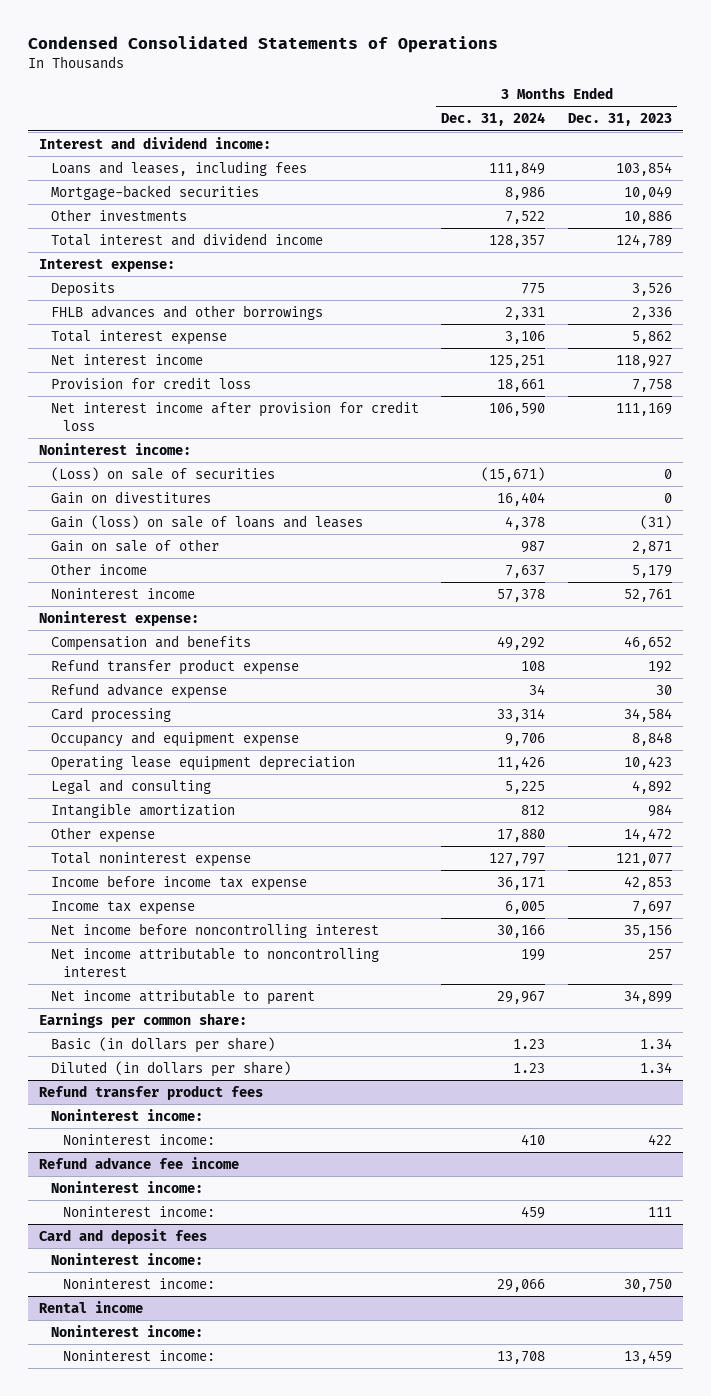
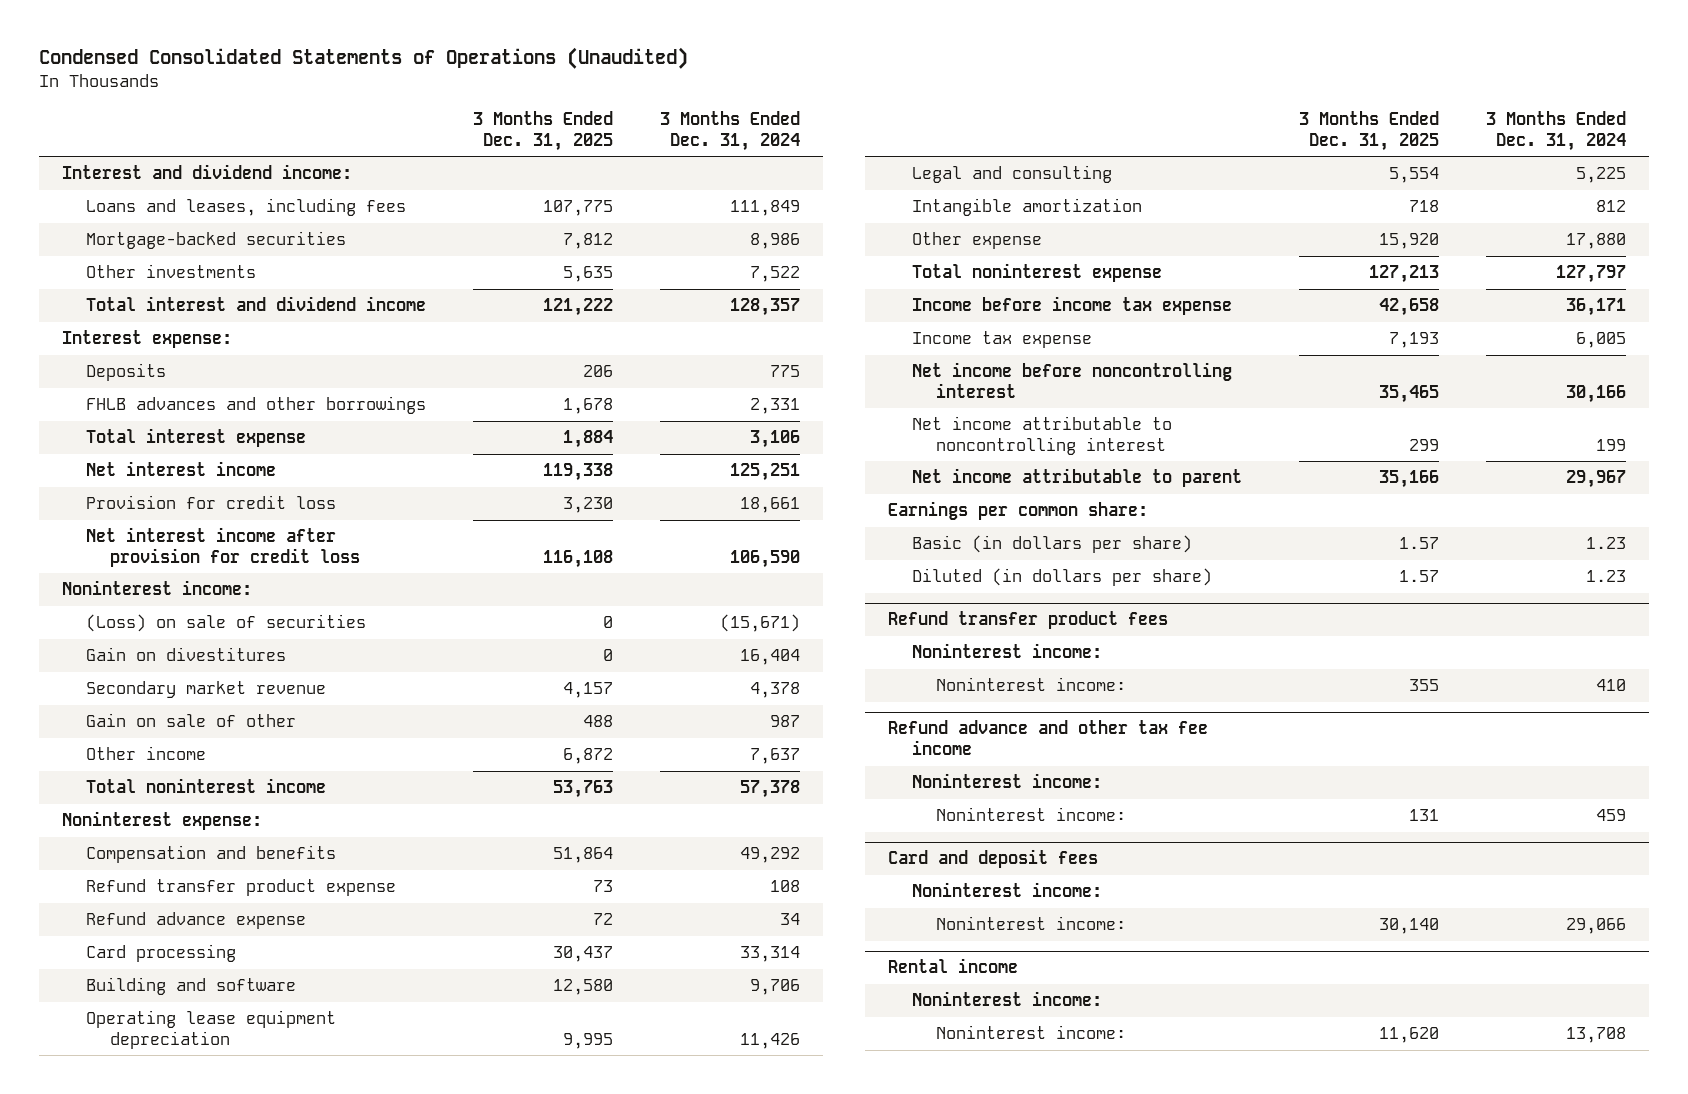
- Condensed Consolidated Statements of Operations
+ Condensed Consolidated Statements of Operations (Unaudited)
- | 3 Months Ended Dec. 31, 2024 | 3 Months Ended Dec. 31, 2023
+ | 3 Months Ended Dec. 31, 2025 | 3 Months Ended Dec. 31, 2024
- Gain (loss) on sale of loans and leases | 4,378 | (31)
+ Secondary market revenue | 4,157 | 4,378
- Noninterest income | 57,378 | 52,761
+ Total noninterest income | 53,763 | 57,378
- Occupancy and equipment expense | 9,706 | 8,848
+ Building and software | 12,580 | 9,706
- Refund advance fee income
+ Refund advance and other tax fee income

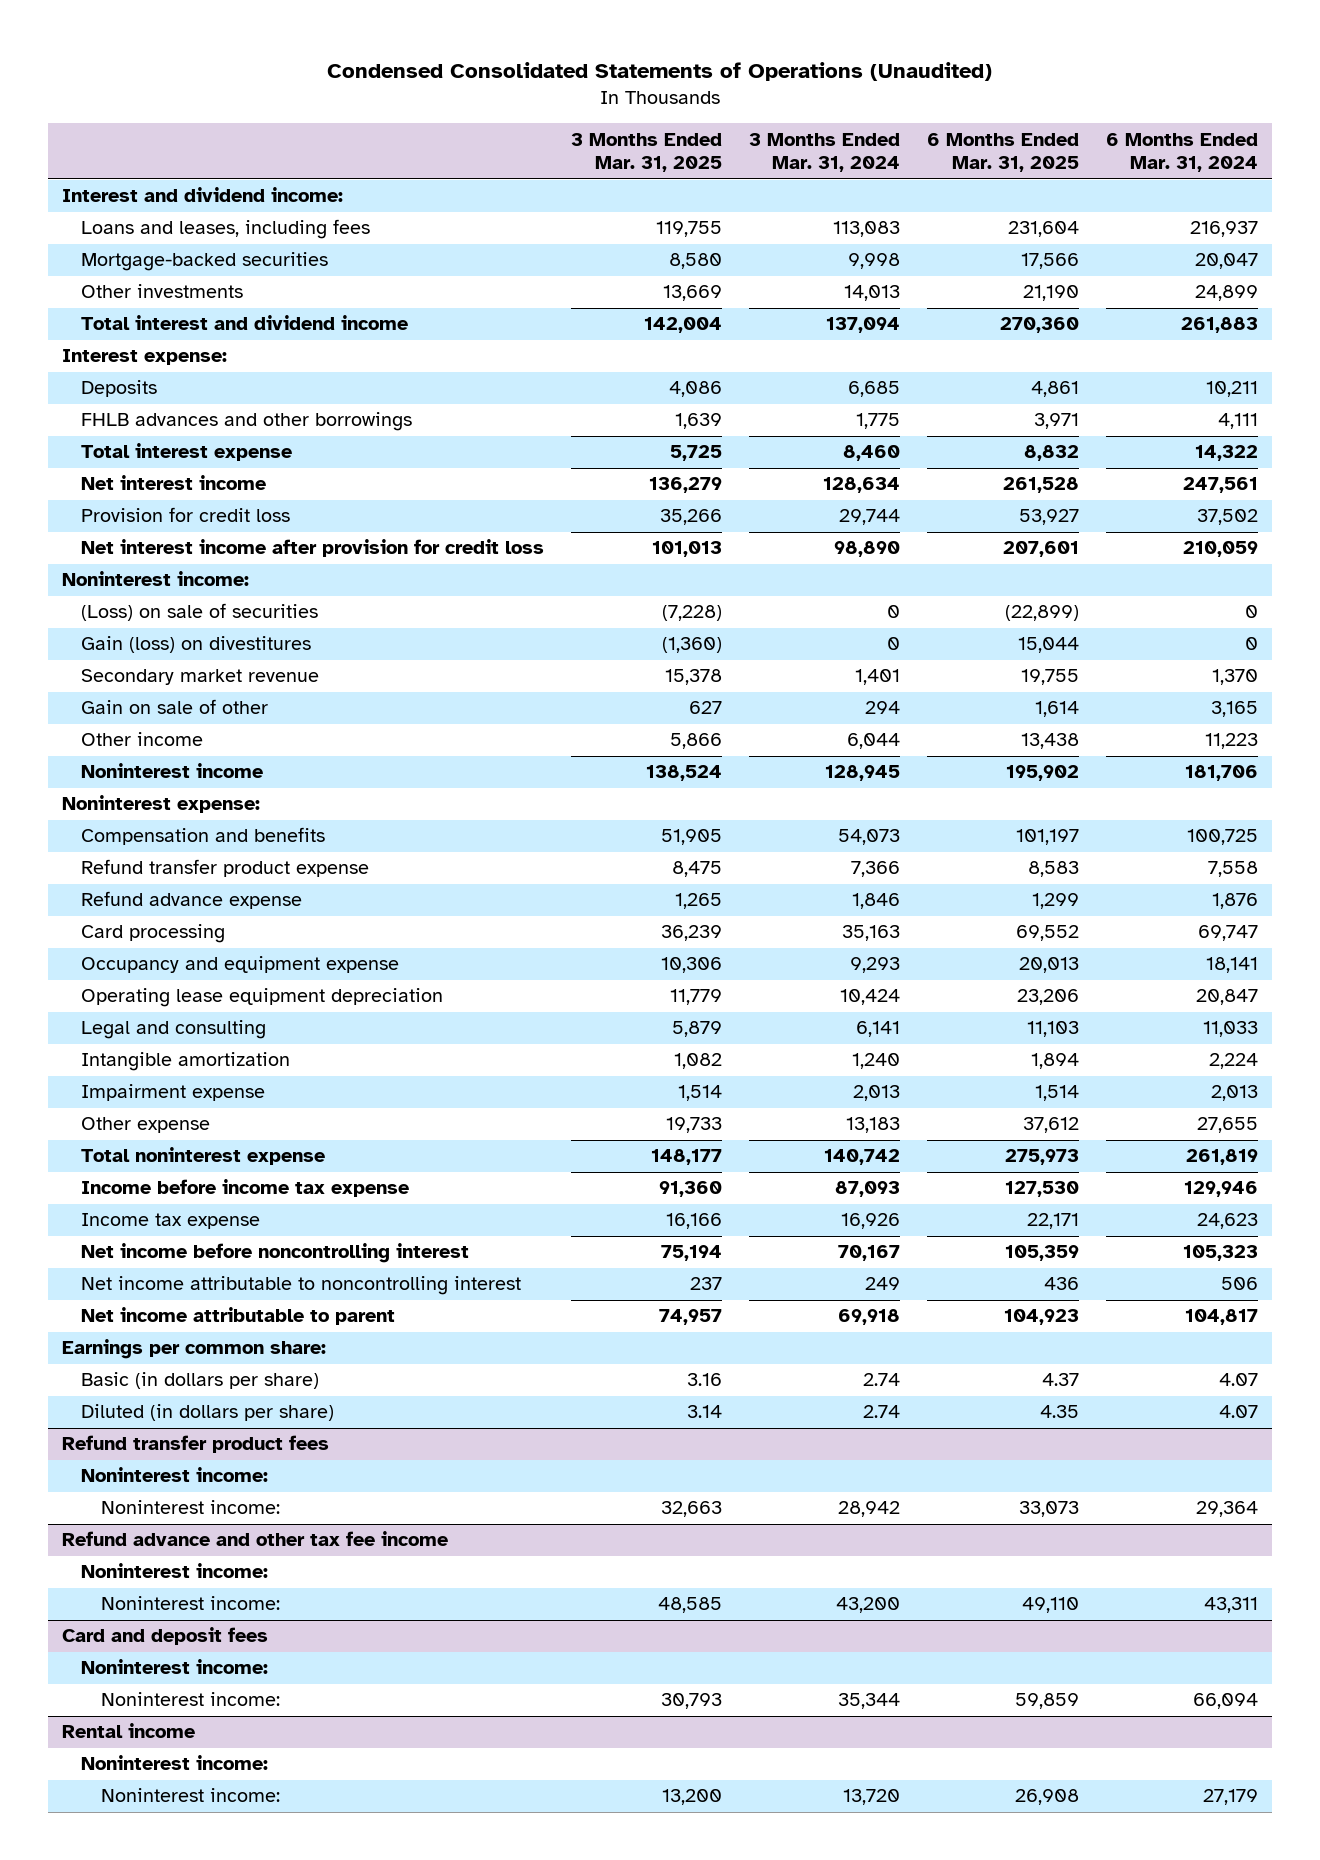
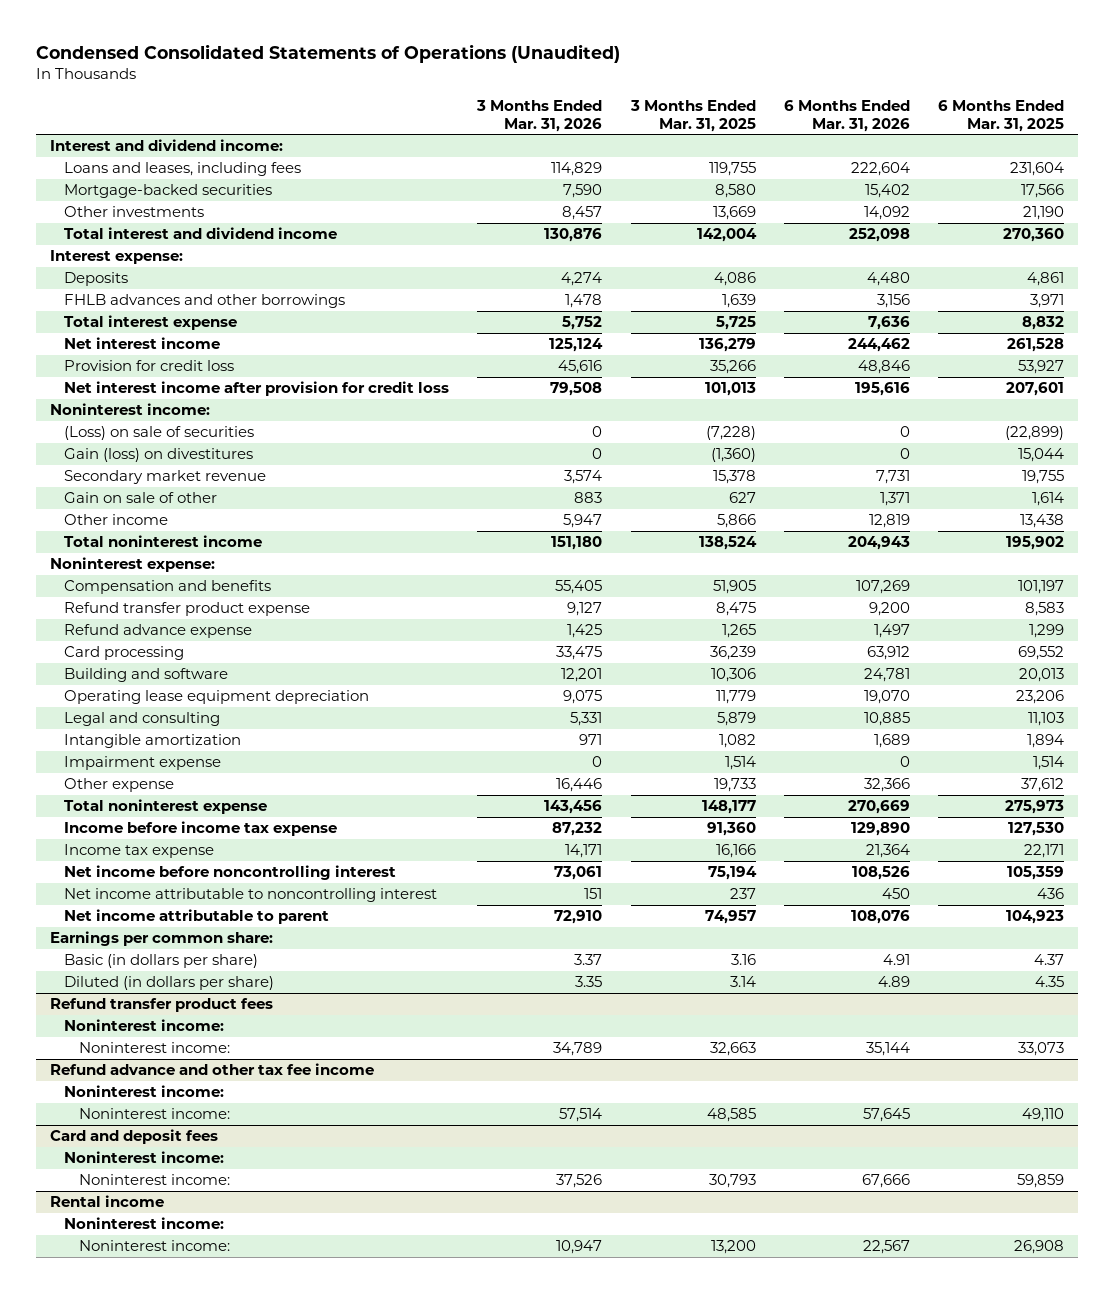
- | 3 Months Ended Mar. 31, 2025 | 3 Months Ended Mar. 31, 2024 | 6 Months Ended Mar. 31, 2025 | 6 Months Ended Mar. 31, 2024
+ | 3 Months Ended Mar. 31, 2026 | 3 Months Ended Mar. 31, 2025 | 6 Months Ended Mar. 31, 2026 | 6 Months Ended Mar. 31, 2025
- Noninterest income | 138,524 | 128,945 | 195,902 | 181,706
+ Total noninterest income | 151,180 | 138,524 | 204,943 | 195,902
- Occupancy and equipment expense | 10,306 | 9,293 | 20,013 | 18,141
+ Building and software | 12,201 | 10,306 | 24,781 | 20,013

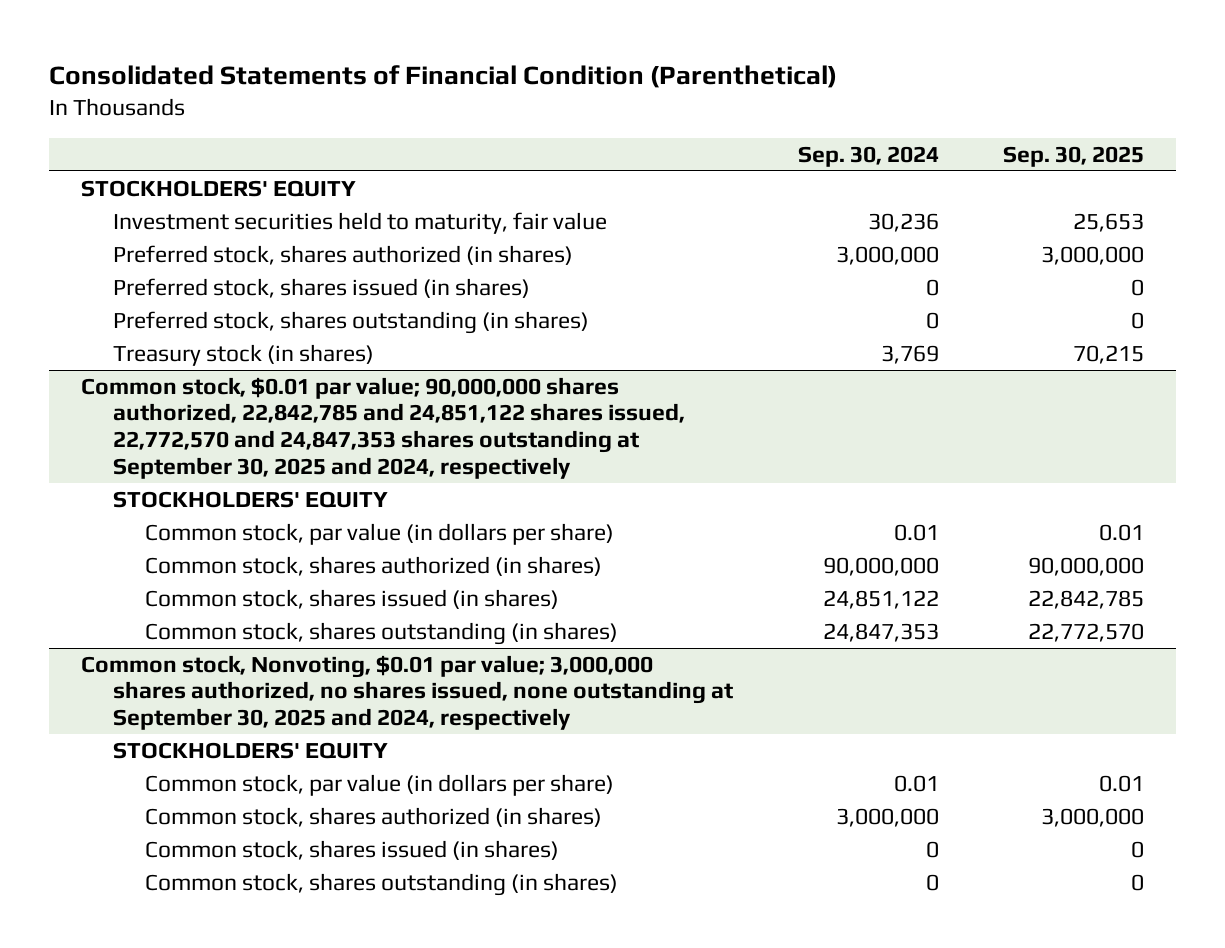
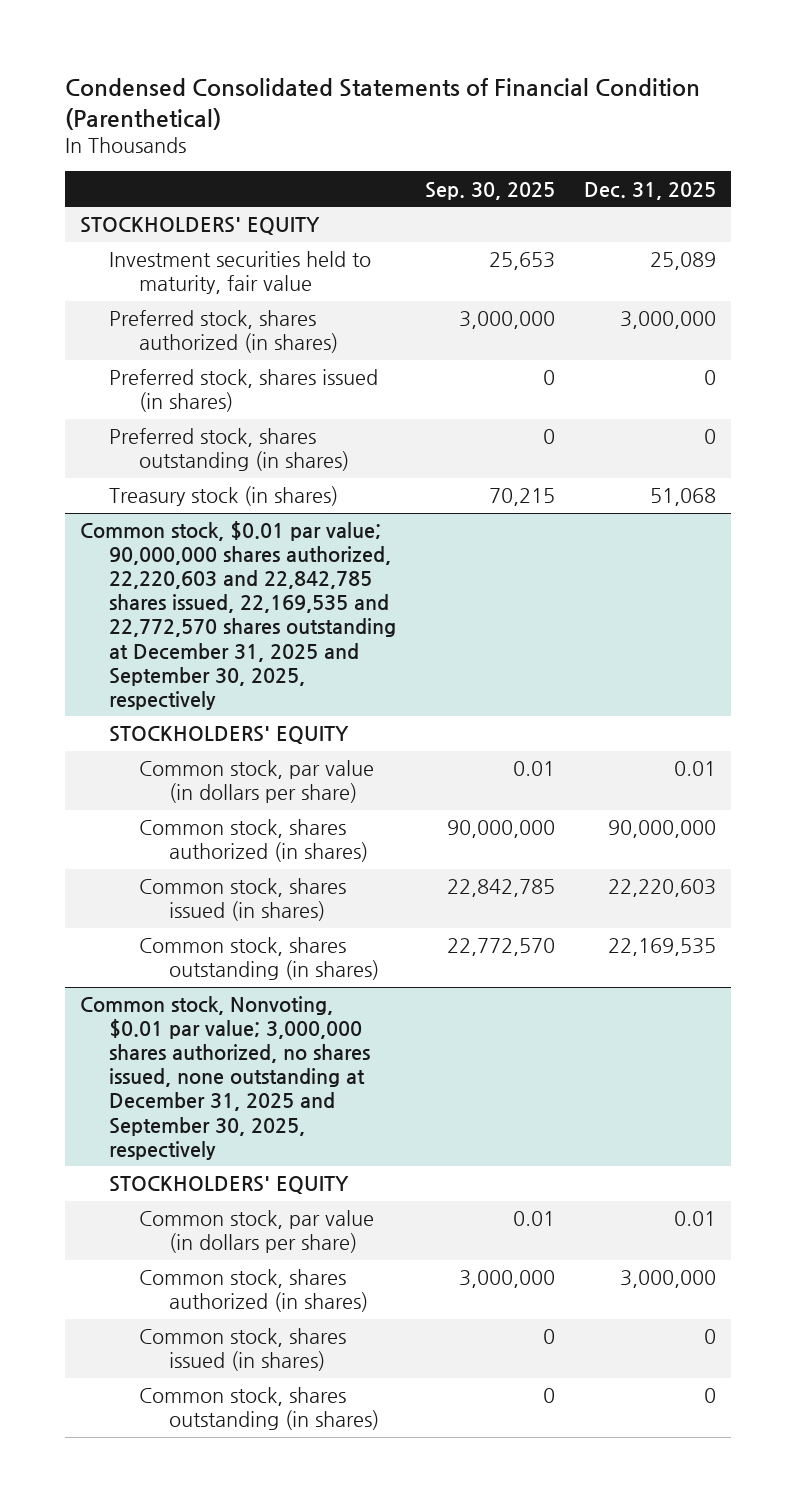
- Consolidated Statements of Financial Condition (Parenthetical)
+ Condensed Consolidated Statements of Financial Condition (Parenthetical)
- | Sep. 30, 2024 | Sep. 30, 2025
+ | Sep. 30, 2025 | Dec. 31, 2025
- Common stock, $0.01 par value; 90,000,000 shares authorized, 22,842,785 and 24,851,122 shares issued, 22,772,570 and 24,847,353 shares outstanding at September 30, 2025 and 2024, respectively
+ Common stock, $0.01 par value; 90,000,000 shares authorized, 22,220,603 and 22,842,785 shares issued, 22,169,535 and 22,772,570 shares outstanding at December 31, 2025 and September 30, 2025, respectively
- Common stock, Nonvoting, $0.01 par value; 3,000,000 shares authorized, no shares issued, none outstanding at September 30, 2025 and 2024, respectively
+ Common stock, Nonvoting, $0.01 par value; 3,000,000 shares authorized, no shares issued, none outstanding at December 31, 2025 and September 30, 2025, respectively

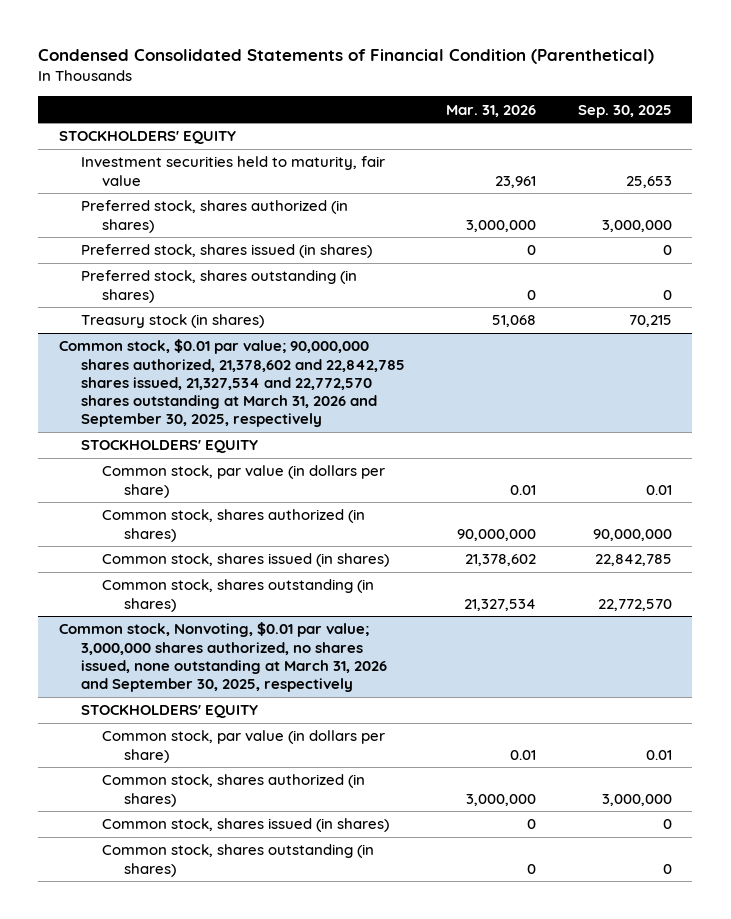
- | Sep. 30, 2025 | Dec. 31, 2025
+ | Mar. 31, 2026 | Sep. 30, 2025
- Common stock, $0.01 par value; 90,000,000 shares authorized, 22,220,603 and 22,842,785 shares issued, 22,169,535 and 22,772,570 shares outstanding at December 31, 2025 and September 30, 2025, respectively
+ Common stock, $0.01 par value; 90,000,000 shares authorized, 21,378,602 and 22,842,785 shares issued, 21,327,534 and 22,772,570 shares outstanding at March 31, 2026 and September 30, 2025, respectively
- Common stock, Nonvoting, $0.01 par value; 3,000,000 shares authorized, no shares issued, none outstanding at December 31, 2025 and September 30, 2025, respectively
+ Common stock, Nonvoting, $0.01 par value; 3,000,000 shares authorized, no shares issued, none outstanding at March 31, 2026 and September 30, 2025, respectively

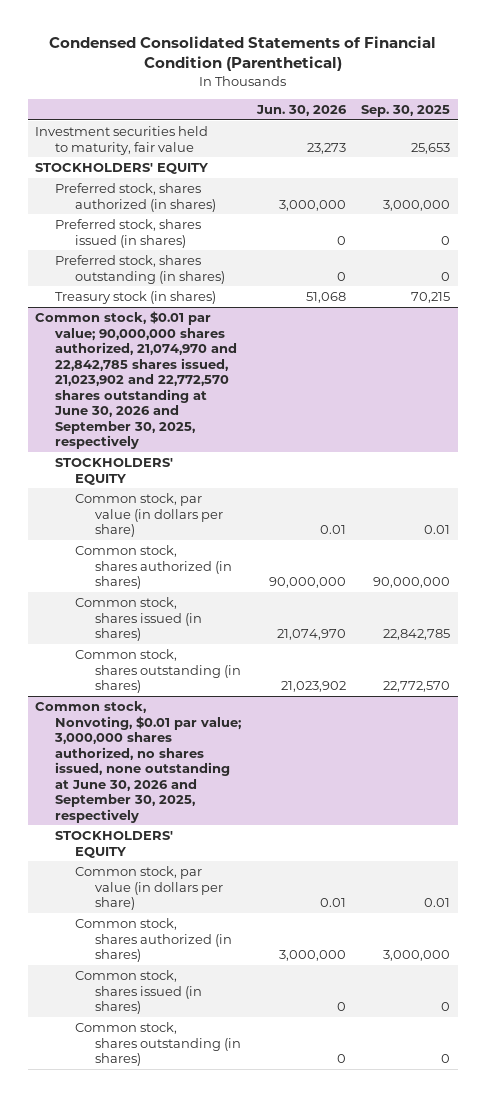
- | Mar. 31, 2026 | Sep. 30, 2025
+ | Jun. 30, 2026 | Sep. 30, 2025
moved down: STOCKHOLDERS' EQUITY
- Common stock, $0.01 par value; 90,000,000 shares authorized, 21,378,602 and 22,842,785 shares issued, 21,327,534 and 22,772,570 shares outstanding at March 31, 2026 and September 30, 2025, respectively
+ Common stock, $0.01 par value; 90,000,000 shares authorized, 21,074,970 and 22,842,785 shares issued, 21,023,902 and 22,772,570 shares outstanding at June 30, 2026 and September 30, 2025, respectively
- Common stock, Nonvoting, $0.01 par value; 3,000,000 shares authorized, no shares issued, none outstanding at March 31, 2026 and September 30, 2025, respectively
+ Common stock, Nonvoting, $0.01 par value; 3,000,000 shares authorized, no shares issued, none outstanding at June 30, 2026 and September 30, 2025, respectively

